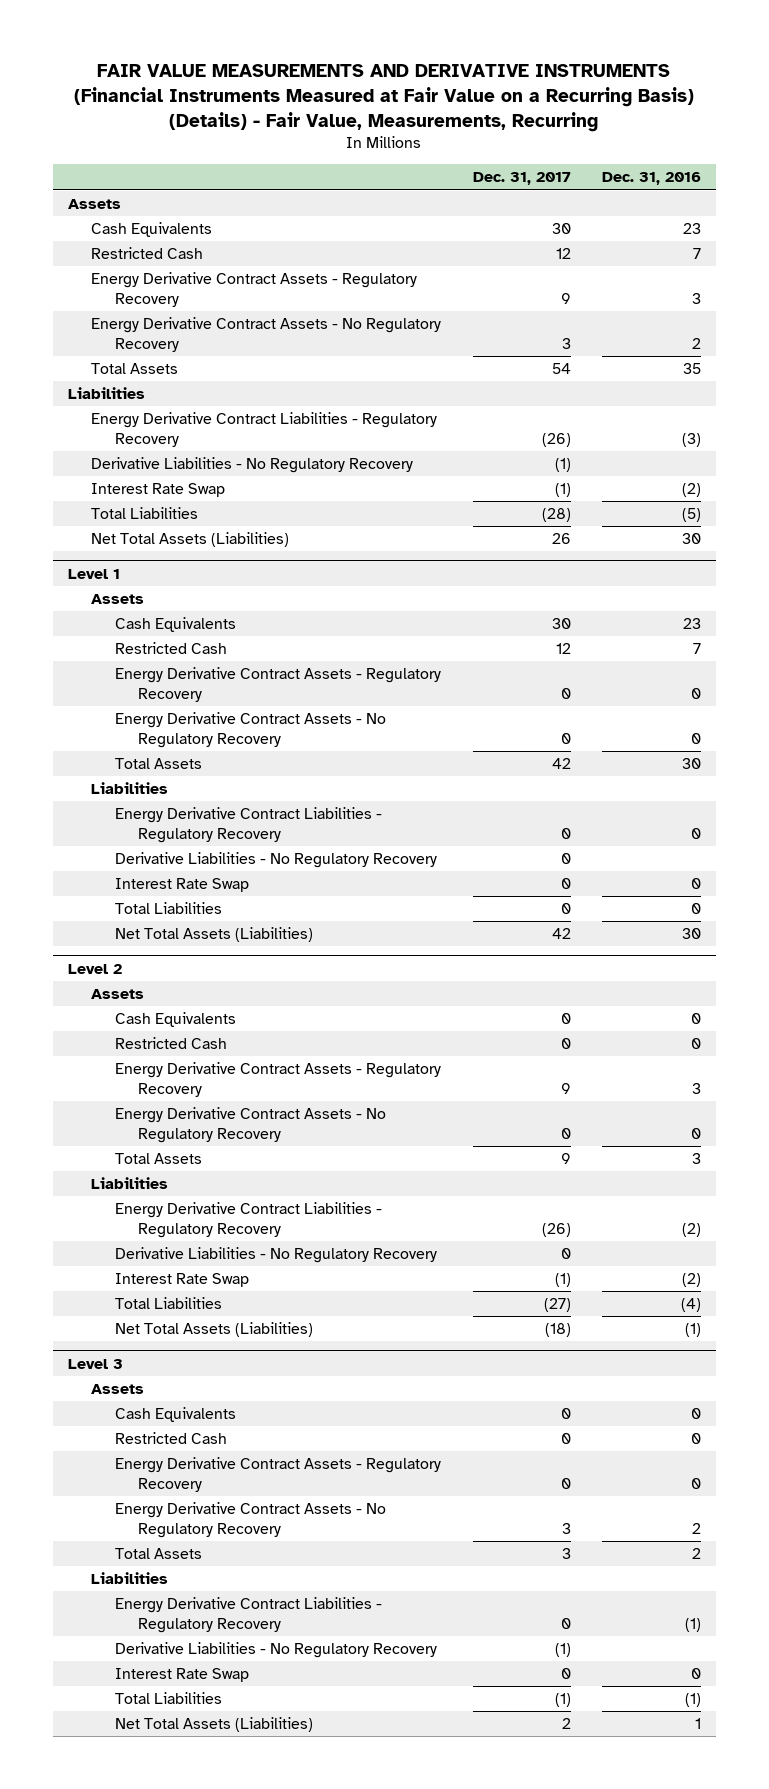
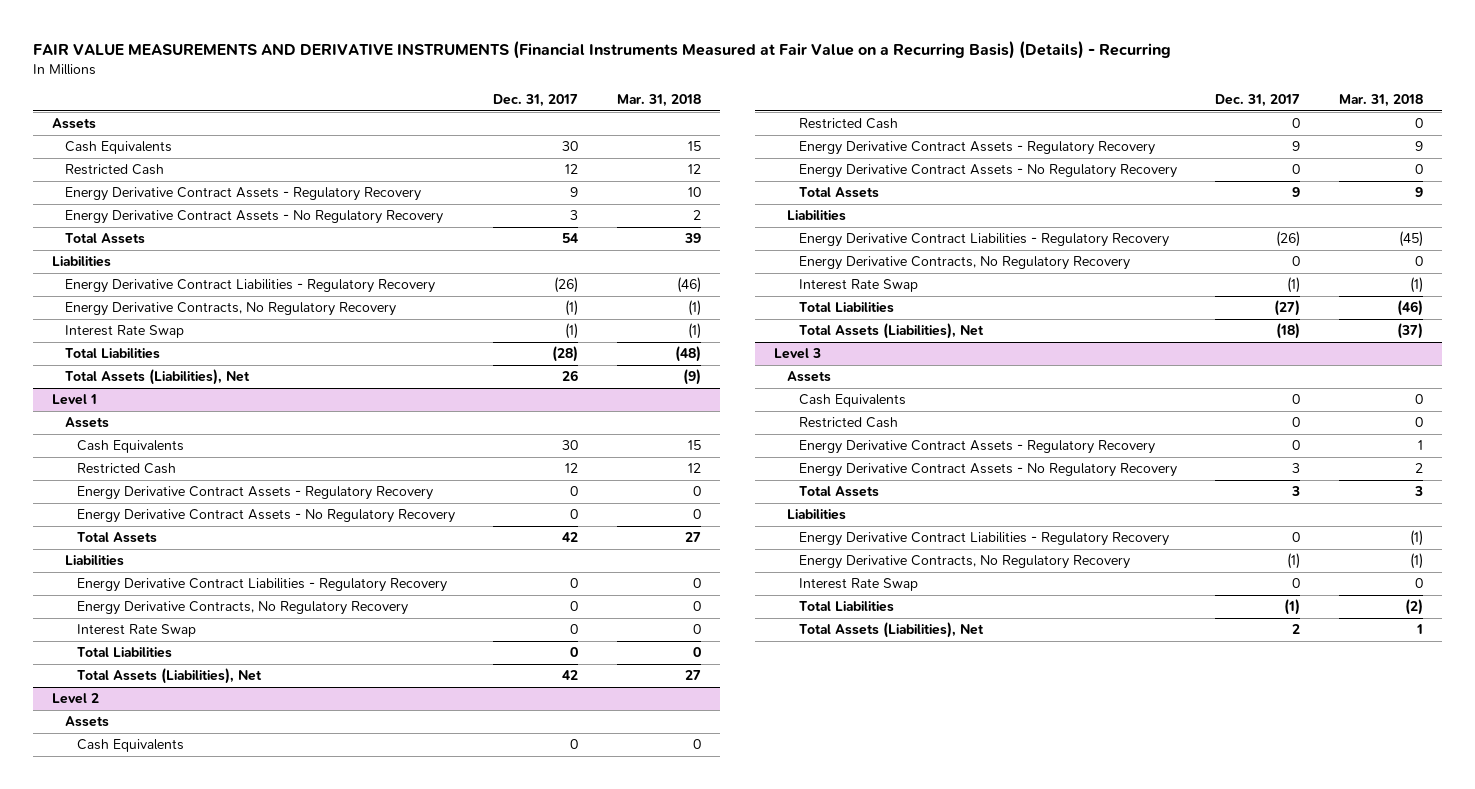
- FAIR VALUE MEASUREMENTS AND DERIVATIVE INSTRUMENTS (Financial Instruments Measured at Fair Value on a Recurring Basis) (Details) - Fair Value, Measurements, Recurring
+ FAIR VALUE MEASUREMENTS AND DERIVATIVE INSTRUMENTS (Financial Instruments Measured at Fair Value on a Recurring Basis) (Details) - Recurring
- | Dec. 31, 2017 | Dec. 31, 2016
+ | Dec. 31, 2017 | Mar. 31, 2018
- Derivative Liabilities - No Regulatory Recovery | (1) |
+ Energy Derivative Contracts, No Regulatory Recovery | (1) | (1)
- Net Total Assets (Liabilities) | 26 | 30
+ Total Assets (Liabilities), Net | 26 | (9)
@ Level 1
- Derivative Liabilities - No Regulatory Recovery | 0 |
+ Energy Derivative Contracts, No Regulatory Recovery | 0 | 0
- Net Total Assets (Liabilities) | 42 | 30
+ Total Assets (Liabilities), Net | 42 | 27
@ Level 2
- Derivative Liabilities - No Regulatory Recovery | 0 |
+ Energy Derivative Contracts, No Regulatory Recovery | 0 | 0
- Net Total Assets (Liabilities) | (18) | (1)
+ Total Assets (Liabilities), Net | (18) | (37)
@ Level 3
- Derivative Liabilities - No Regulatory Recovery | (1) |
+ Energy Derivative Contracts, No Regulatory Recovery | (1) | (1)
- Net Total Assets (Liabilities) | 2 | 1
+ Total Assets (Liabilities), Net | 2 | 1

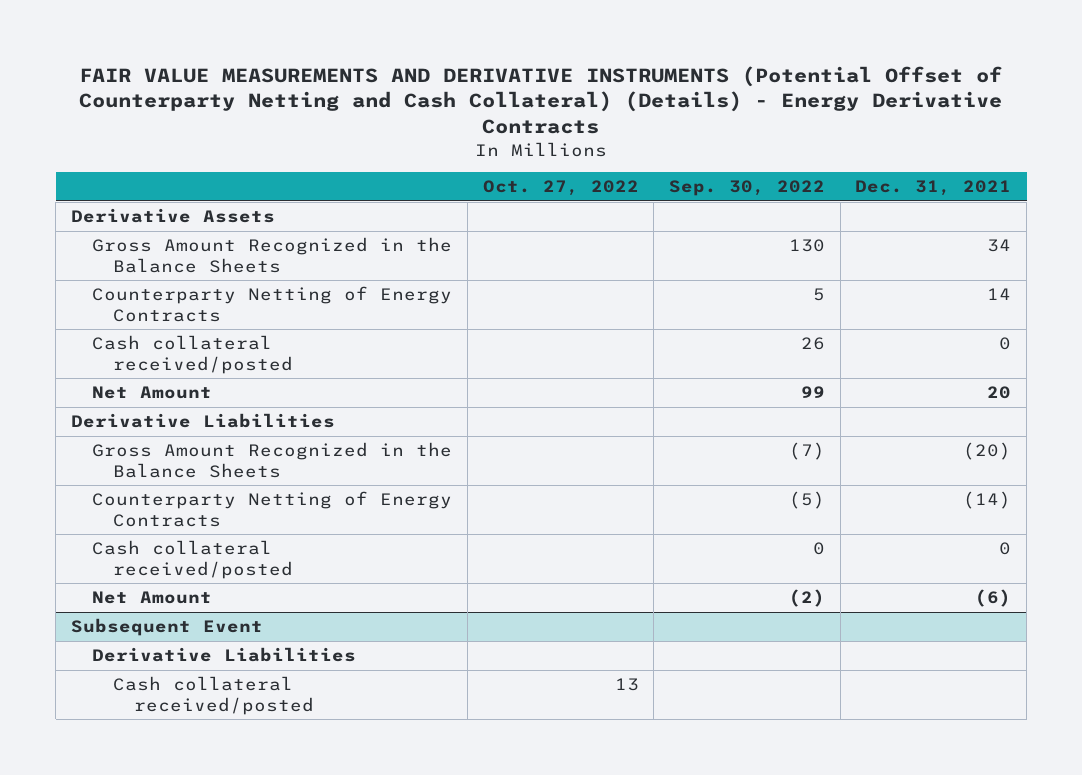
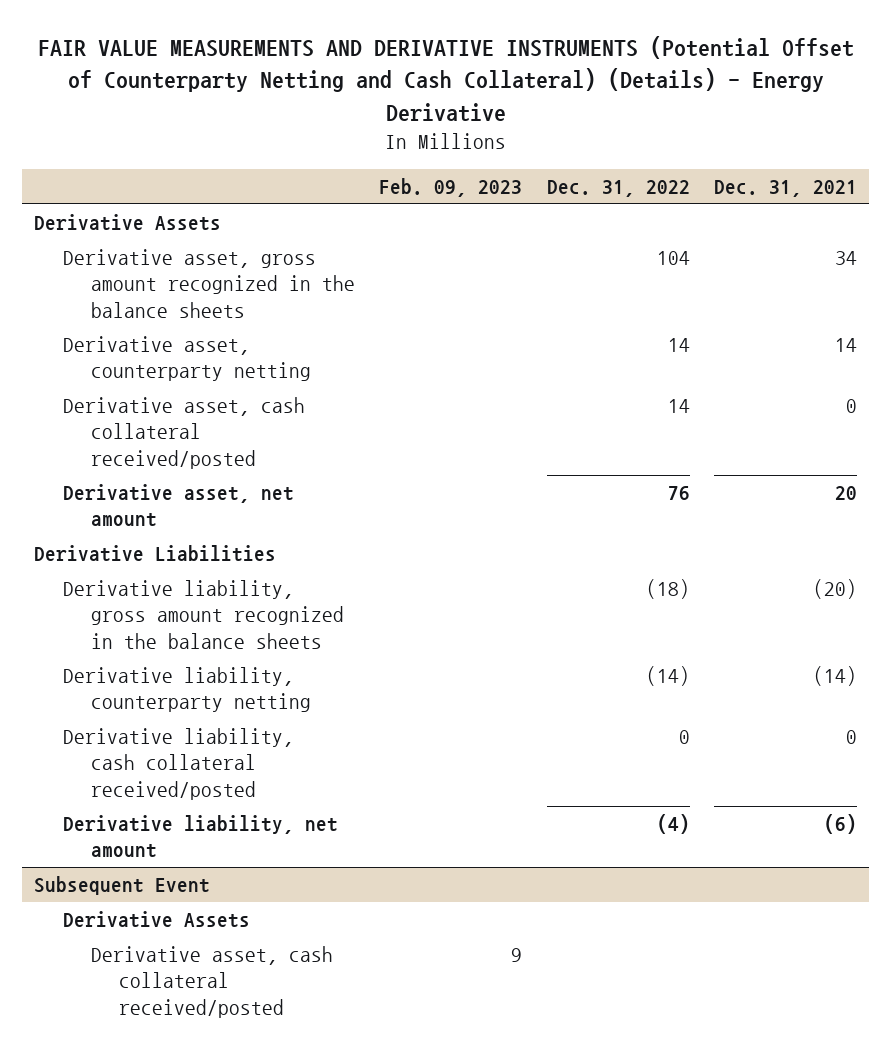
- FAIR VALUE MEASUREMENTS AND DERIVATIVE INSTRUMENTS (Potential Offset of Counterparty Netting and Cash Collateral) (Details) - Energy Derivative Contracts
+ FAIR VALUE MEASUREMENTS AND DERIVATIVE INSTRUMENTS (Potential Offset of Counterparty Netting and Cash Collateral) (Details) - Energy Derivative
- | Oct. 27, 2022 | Sep. 30, 2022 | Dec. 31, 2021
+ | Feb. 09, 2023 | Dec. 31, 2022 | Dec. 31, 2021
- Gross Amount Recognized in the Balance Sheets | | 130 | 34
- Counterparty Netting of Energy Contracts | | 5 | 14
- Cash collateral received/posted | | 26 | 0
- Net Amount | | 99 | 20
+ Derivative asset, gross amount recognized in the balance sheets | | 104 | 34
+ Derivative asset, counterparty netting | | 14 | 14
+ Derivative asset, cash collateral received/posted | | 14 | 0
+ Derivative asset, net amount | | 76 | 20
- Gross Amount Recognized in the Balance Sheets | | (7) | (20)
- Counterparty Netting of Energy Contracts | | (5) | (14)
- Cash collateral received/posted | | 0 | 0
- Net Amount | | (2) | (6)
+ Derivative liability, gross amount recognized in the balance sheets | | (18) | (20)
+ Derivative liability, counterparty netting | | (14) | (14)
+ Derivative liability, cash collateral received/posted | | 0 | 0
+ Derivative liability, net amount | | (4) | (6)
@ Subsequent Event
- Derivative Liabilities
- Cash collateral received/posted | 13 | |
+ Derivative Assets
+ Derivative asset, cash collateral received/posted | 9 | |

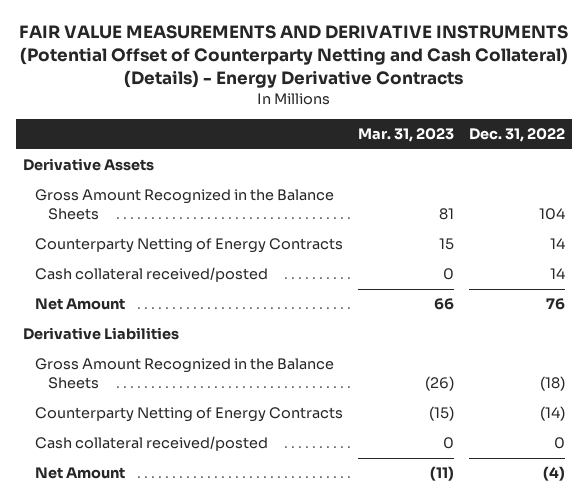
- FAIR VALUE MEASUREMENTS AND DERIVATIVE INSTRUMENTS (Potential Offset of Counterparty Netting and Cash Collateral) (Details) - Energy Derivative
+ FAIR VALUE MEASUREMENTS AND DERIVATIVE INSTRUMENTS (Potential Offset of Counterparty Netting and Cash Collateral) (Details) - Energy Derivative Contracts
- | Feb. 09, 2023 | Dec. 31, 2022 | Dec. 31, 2021
+ | Mar. 31, 2023 | Dec. 31, 2022
- Derivative asset, gross amount recognized in the balance sheets | | 104 | 34
- Derivative asset, counterparty netting | | 14 | 14
- Derivative asset, cash collateral received/posted | | 14 | 0
- Derivative asset, net amount | | 76 | 20
+ Gross Amount Recognized in the Balance Sheets | 81 | 104
+ Counterparty Netting of Energy Contracts | 15 | 14
+ Cash collateral received/posted | 0 | 14
+ Net Amount | 66 | 76
- Derivative liability, gross amount recognized in the balance sheets | | (18) | (20)
- Derivative liability, counterparty netting | | (14) | (14)
- Derivative liability, cash collateral received/posted | | 0 | 0
- Derivative liability, net amount | | (4) | (6)
- Subsequent Event
- Derivative Assets
- Derivative asset, cash collateral received/posted | 9 | |
+ Gross Amount Recognized in the Balance Sheets | (26) | (18)
+ Counterparty Netting of Energy Contracts | (15) | (14)
+ Cash collateral received/posted | 0 | 0
+ Net Amount | (11) | (4)

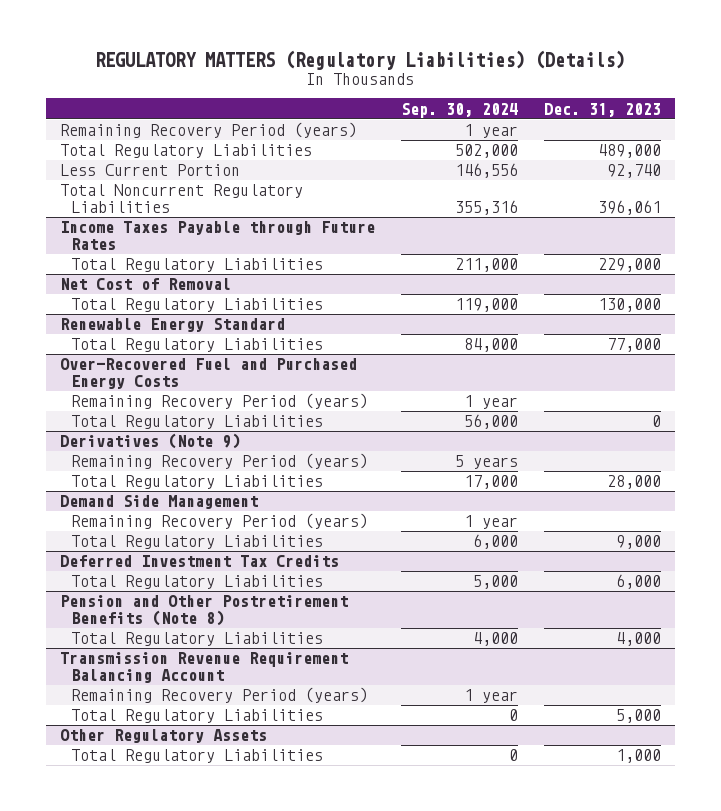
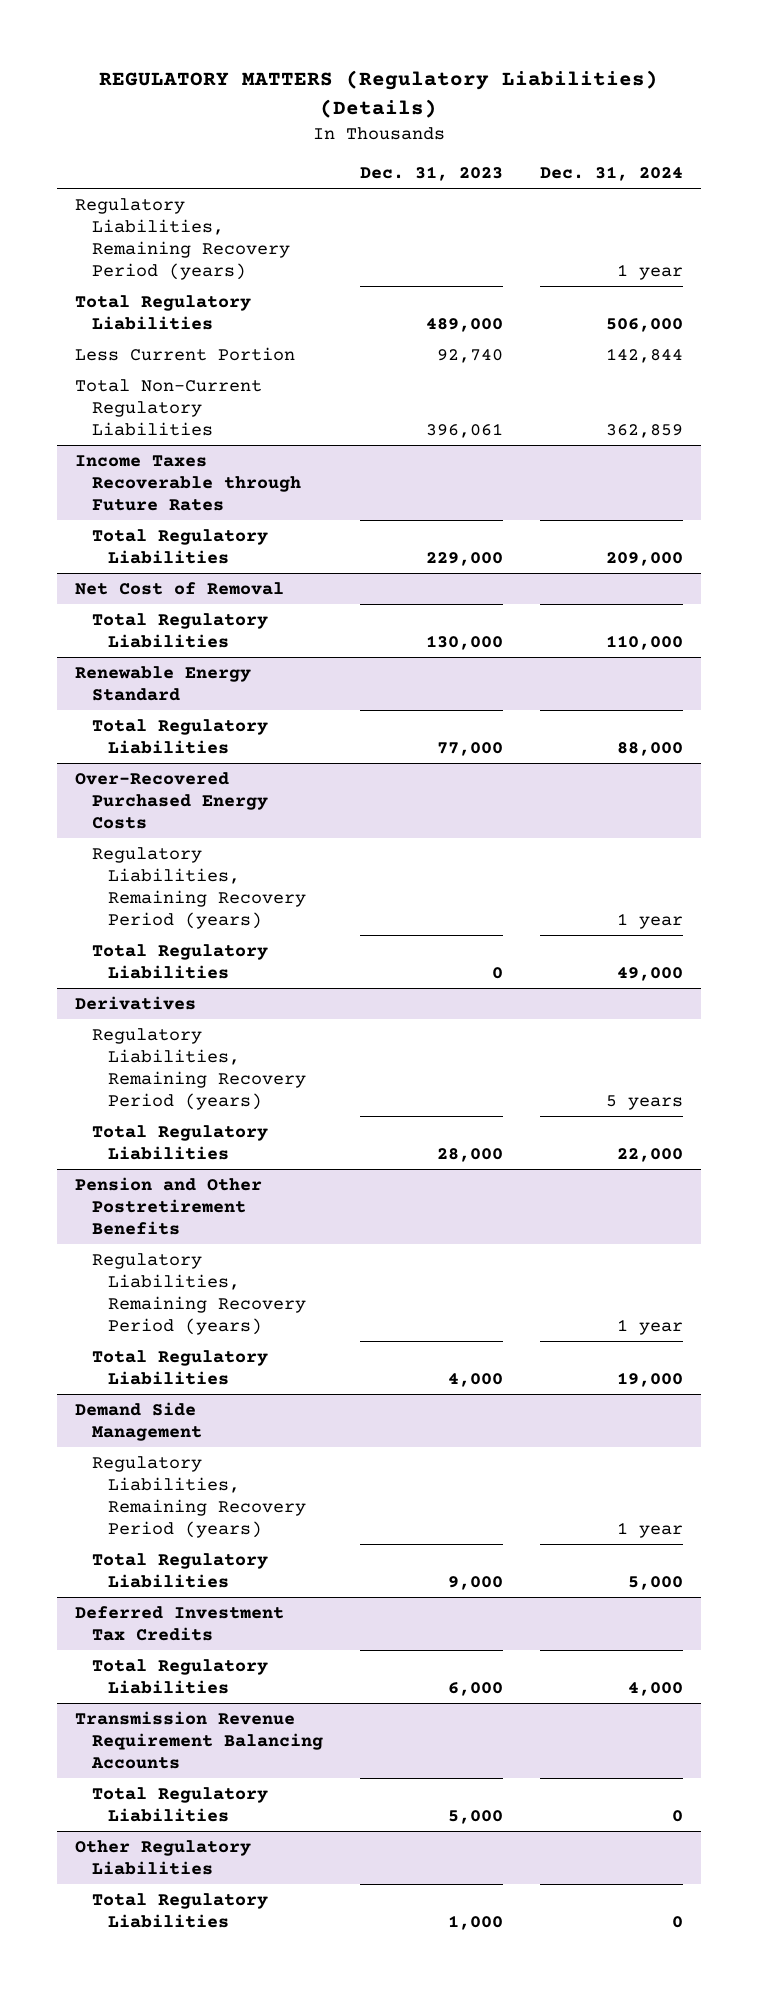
- | Sep. 30, 2024 | Dec. 31, 2023
+ | Dec. 31, 2023 | Dec. 31, 2024
- Remaining Recovery Period (years) | 1 year |
+ Regulatory Liabilities, Remaining Recovery Period (years) | | 1 year
- Total Noncurrent Regulatory Liabilities | 355,316 | 396,061
- Income Taxes Payable through Future Rates
+ Total Non-Current Regulatory Liabilities | 396,061 | 362,859
+ Income Taxes Recoverable through Future Rates
- Over-Recovered Fuel and Purchased Energy Costs
- Remaining Recovery Period (years) | 1 year |
+ Over-Recovered Purchased Energy Costs
+ Regulatory Liabilities, Remaining Recovery Period (years) | | 1 year
- Derivatives (Note 9)
- Remaining Recovery Period (years) | 5 years |
+ Derivatives
+ Regulatory Liabilities, Remaining Recovery Period (years) | | 5 years
+ Pension and Other Postretirement Benefits
+ Regulatory Liabilities, Remaining Recovery Period (years) | | 1 year
+ Total Regulatory Liabilities | 4,000 | 19,000
@ Demand Side Management
- Remaining Recovery Period (years) | 1 year |
+ Regulatory Liabilities, Remaining Recovery Period (years) | | 1 year
- Pension and Other Postretirement Benefits (Note 8)
- Total Regulatory Liabilities | 4,000 | 4,000
- Transmission Revenue Requirement Balancing Account
- Remaining Recovery Period (years) | 1 year |
+ Transmission Revenue Requirement Balancing Accounts
- Other Regulatory Assets
+ Other Regulatory Liabilities

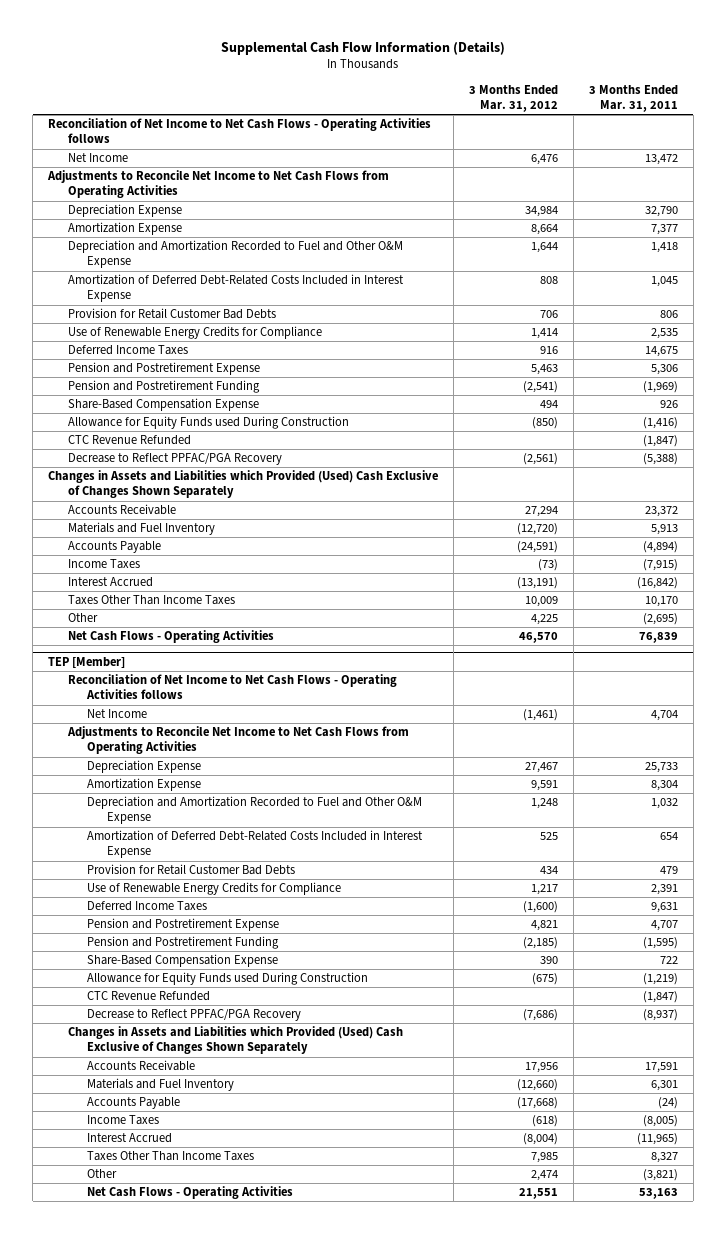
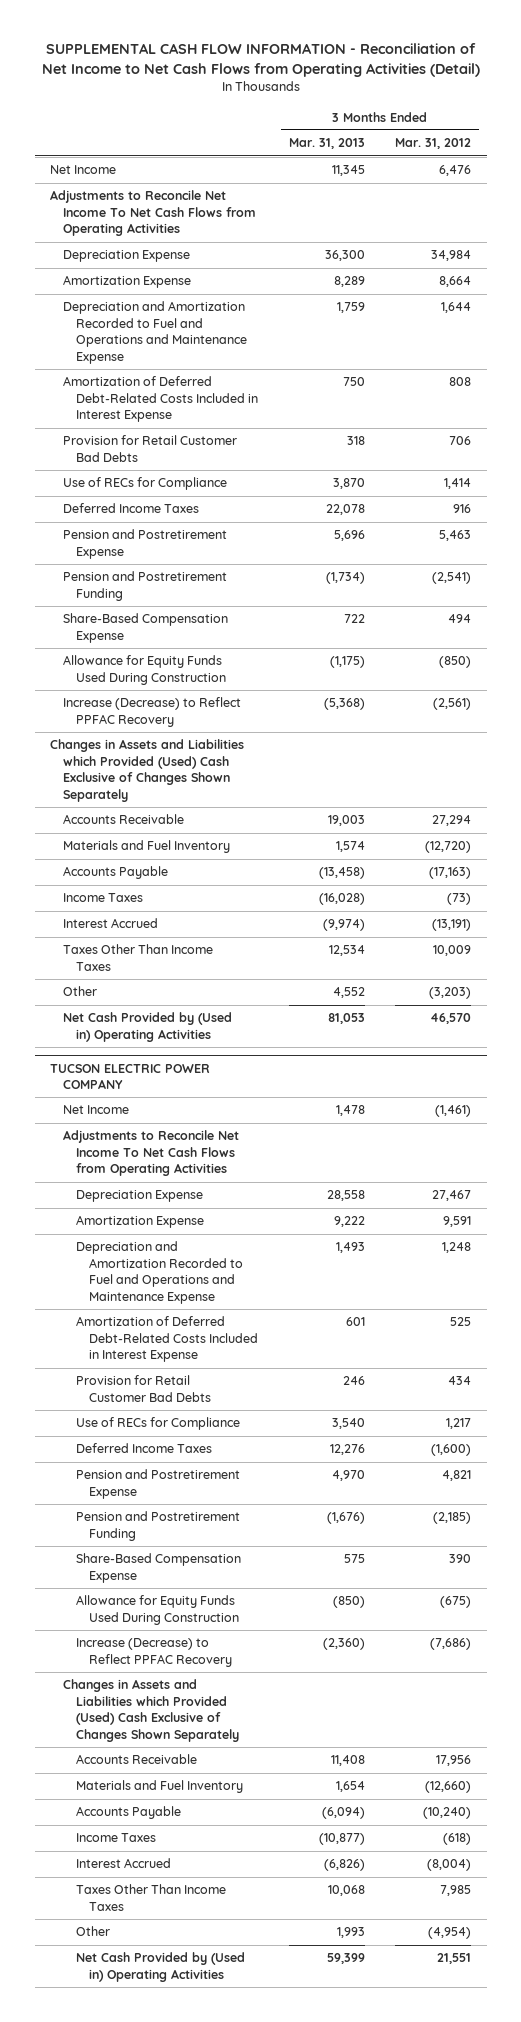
- Supplemental Cash Flow Information (Details)
+ SUPPLEMENTAL CASH FLOW INFORMATION - Reconciliation of Net Income to Net Cash Flows from Operating Activities (Detail)
- | 3 Months Ended Mar. 31, 2012 | 3 Months Ended Mar. 31, 2011
+ | 3 Months Ended Mar. 31, 2013 | 3 Months Ended Mar. 31, 2012
- Reconciliation of Net Income to Net Cash Flows - Operating Activities follows
- Adjustments to Reconcile Net Income to Net Cash Flows from Operating Activities
+ Adjustments to Reconcile Net Income To Net Cash Flows from Operating Activities
- Depreciation and Amortization Recorded to Fuel and Other O&M Expense | 1,644 | 1,418
+ Depreciation and Amortization Recorded to Fuel and Operations and Maintenance Expense | 1,759 | 1,644
- Use of Renewable Energy Credits for Compliance | 1,414 | 2,535
+ Use of RECs for Compliance | 3,870 | 1,414
- Allowance for Equity Funds used During Construction | (850) | (1,416)
- CTC Revenue Refunded | | (1,847)
- Decrease to Reflect PPFAC/PGA Recovery | (2,561) | (5,388)
+ Allowance for Equity Funds Used During Construction | (1,175) | (850)
+ Increase (Decrease) to Reflect PPFAC Recovery | (5,368) | (2,561)
- Accounts Payable | (24,591) | (4,894)
+ Accounts Payable | (13,458) | (17,163)
- Other | 4,225 | (2,695)
- Net Cash Flows - Operating Activities | 46,570 | 76,839
- TEP [Member]
- Reconciliation of Net Income to Net Cash Flows - Operating Activities follows
+ Other | 4,552 | (3,203)
+ Net Cash Provided by (Used in) Operating Activities | 81,053 | 46,570
+ TUCSON ELECTRIC POWER COMPANY
- Adjustments to Reconcile Net Income to Net Cash Flows from Operating Activities
+ Adjustments to Reconcile Net Income To Net Cash Flows from Operating Activities
- Depreciation and Amortization Recorded to Fuel and Other O&M Expense | 1,248 | 1,032
+ Depreciation and Amortization Recorded to Fuel and Operations and Maintenance Expense | 1,493 | 1,248
- Use of Renewable Energy Credits for Compliance | 1,217 | 2,391
+ Use of RECs for Compliance | 3,540 | 1,217
- Allowance for Equity Funds used During Construction | (675) | (1,219)
- CTC Revenue Refunded | | (1,847)
- Decrease to Reflect PPFAC/PGA Recovery | (7,686) | (8,937)
+ Allowance for Equity Funds Used During Construction | (850) | (675)
+ Increase (Decrease) to Reflect PPFAC Recovery | (2,360) | (7,686)
- Accounts Payable | (17,668) | (24)
+ Accounts Payable | (6,094) | (10,240)
- Other | 2,474 | (3,821)
- Net Cash Flows - Operating Activities | 21,551 | 53,163
+ Other | 1,993 | (4,954)
+ Net Cash Provided by (Used in) Operating Activities | 59,399 | 21,551

